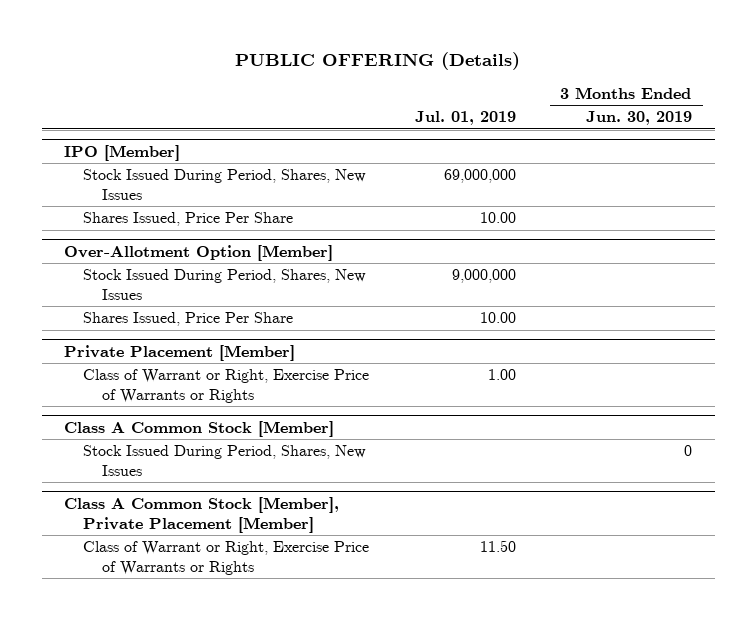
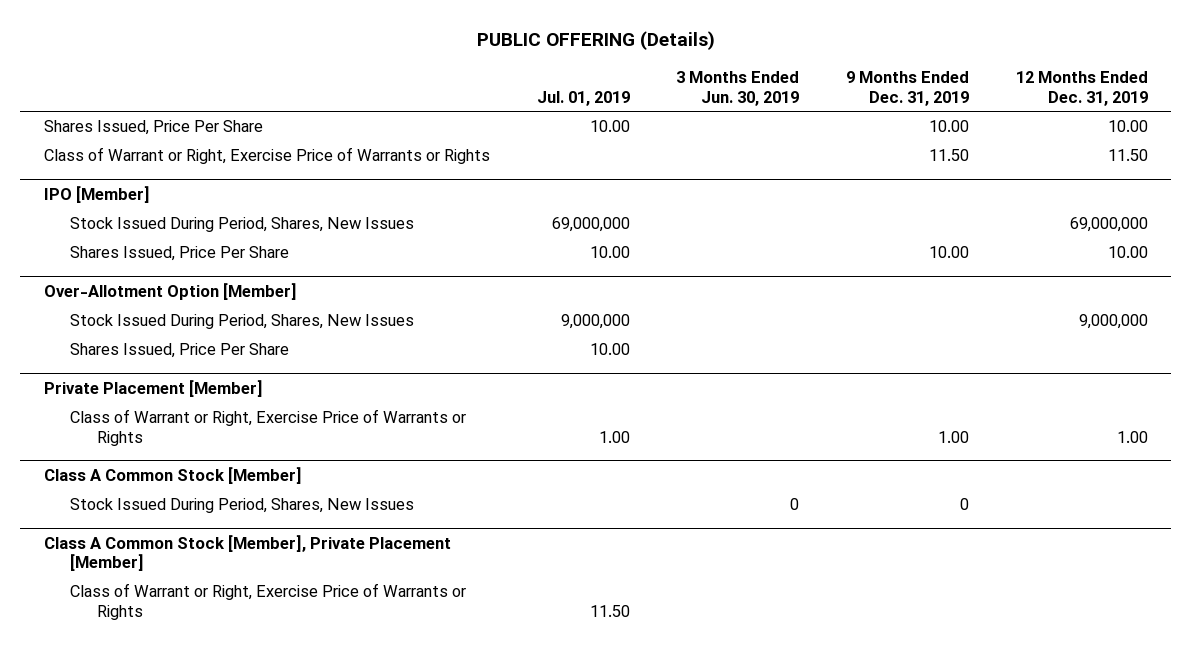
- | Jul. 01, 2019 | 3 Months Ended Jun. 30, 2019
+ | Jul. 01, 2019 | 3 Months Ended Jun. 30, 2019 | 9 Months Ended Dec. 31, 2019 | 12 Months Ended Dec. 31, 2019
+ Shares Issued, Price Per Share | 10.00 | | 10.00 | 10.00
+ Class of Warrant or Right, Exercise Price of Warrants or Rights | | | 11.50 | 11.50

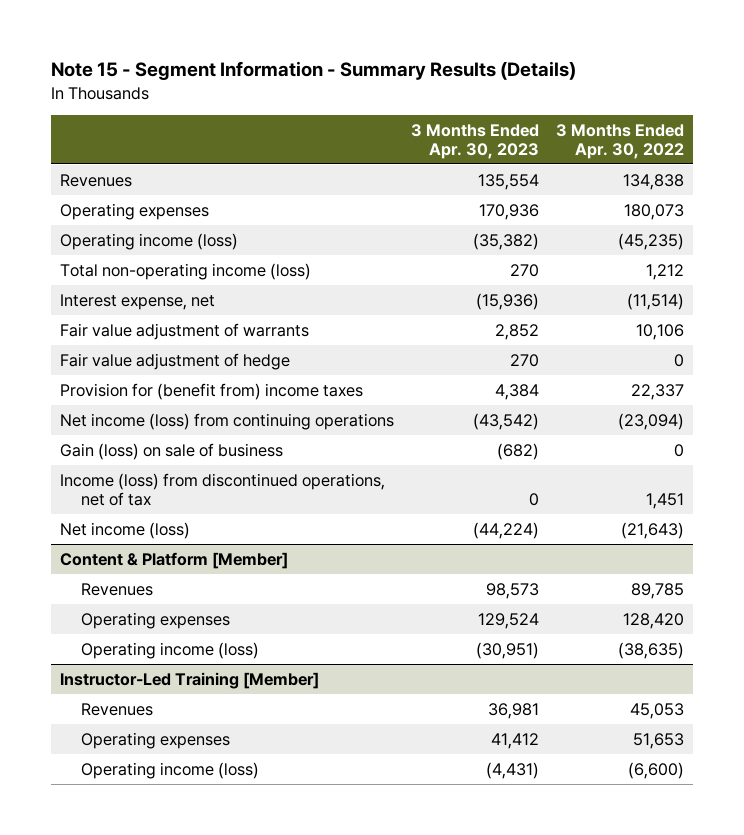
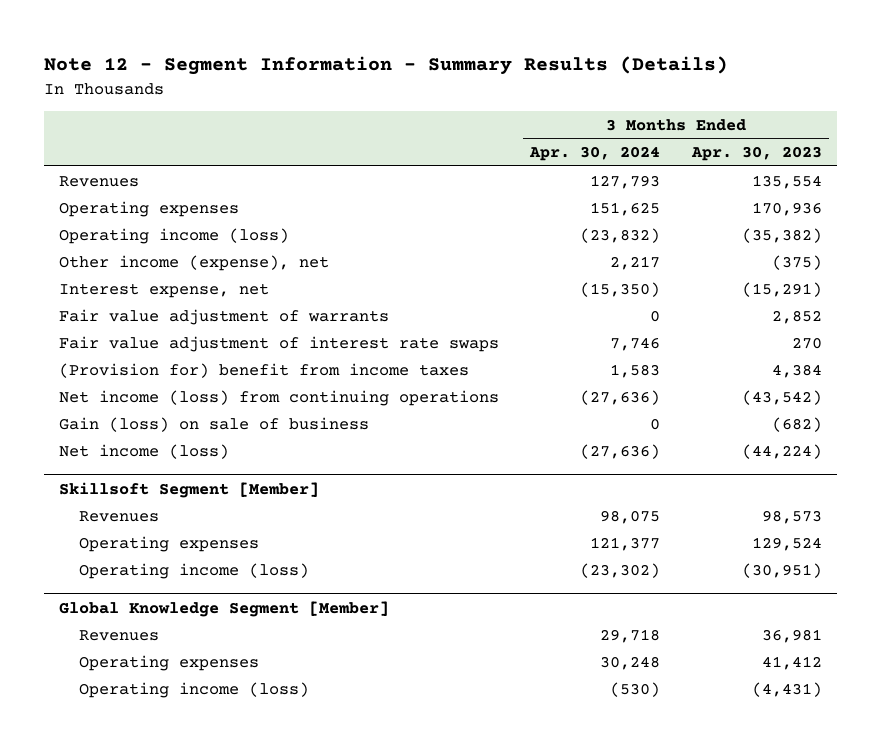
- Note 15 - Segment Information - Summary Results (Details)
+ Note 12 - Segment Information - Summary Results (Details)
- | 3 Months Ended Apr. 30, 2023 | 3 Months Ended Apr. 30, 2022
+ | 3 Months Ended Apr. 30, 2024 | 3 Months Ended Apr. 30, 2023
- Total non-operating income (loss) | 270 | 1,212
- Interest expense, net | (15,936) | (11,514)
+ Other income (expense), net | 2,217 | (375)
+ Interest expense, net | (15,350) | (15,291)
- Fair value adjustment of hedge | 270 | 0
- Provision for (benefit from) income taxes | 4,384 | 22,337
+ Fair value adjustment of interest rate swaps | 7,746 | 270
+ (Provision for) benefit from income taxes | 1,583 | 4,384
- Income (loss) from discontinued operations, net of tax | 0 | 1,451
- Content & Platform [Member]
+ Skillsoft Segment [Member]
- Instructor-Led Training [Member]
+ Global Knowledge Segment [Member]

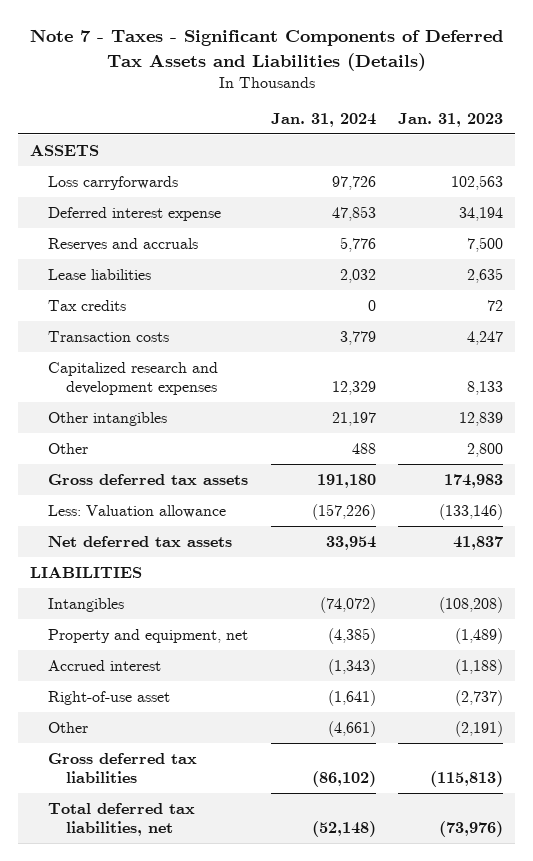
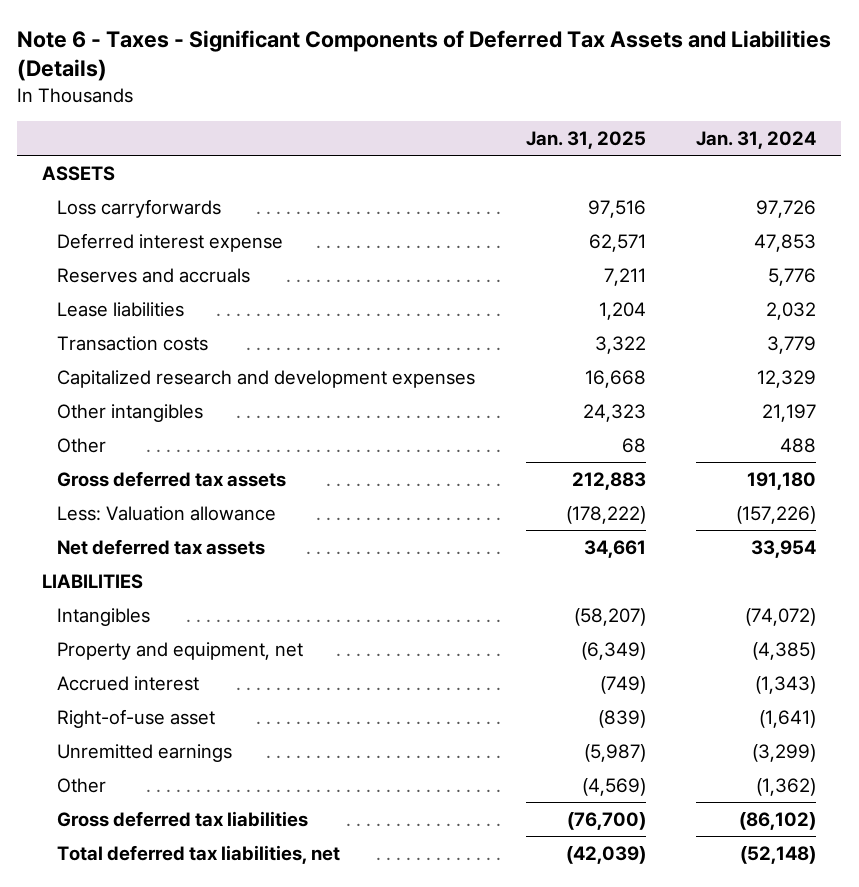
- Note 7 - Taxes - Significant Components of Deferred Tax Assets and Liabilities (Details)
+ Note 6 - Taxes - Significant Components of Deferred Tax Assets and Liabilities (Details)
- | Jan. 31, 2024 | Jan. 31, 2023
+ | Jan. 31, 2025 | Jan. 31, 2024
- Tax credits | 0 | 72
- Other | (4,661) | (2,191)
+ Unremitted earnings | (5,987) | (3,299)
+ Other | (4,569) | (1,362)

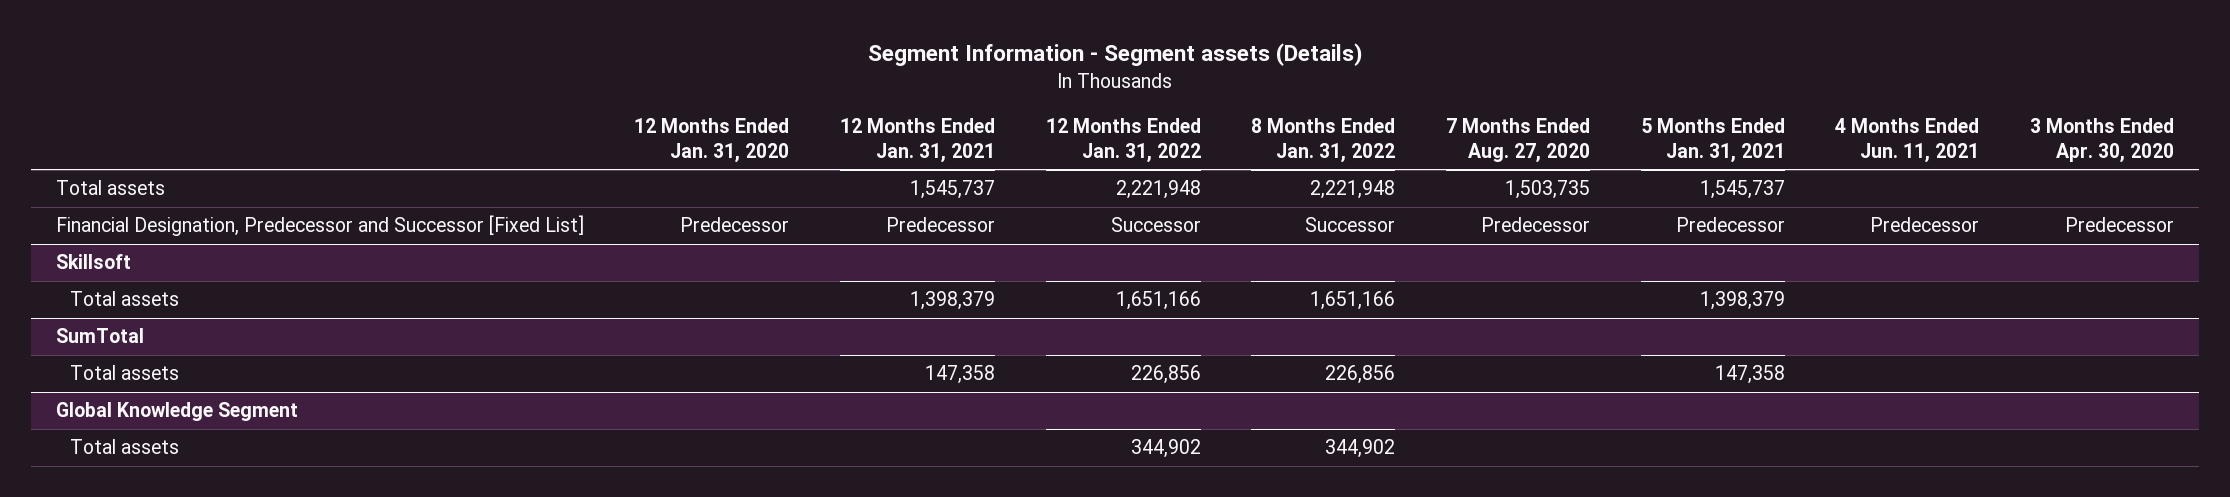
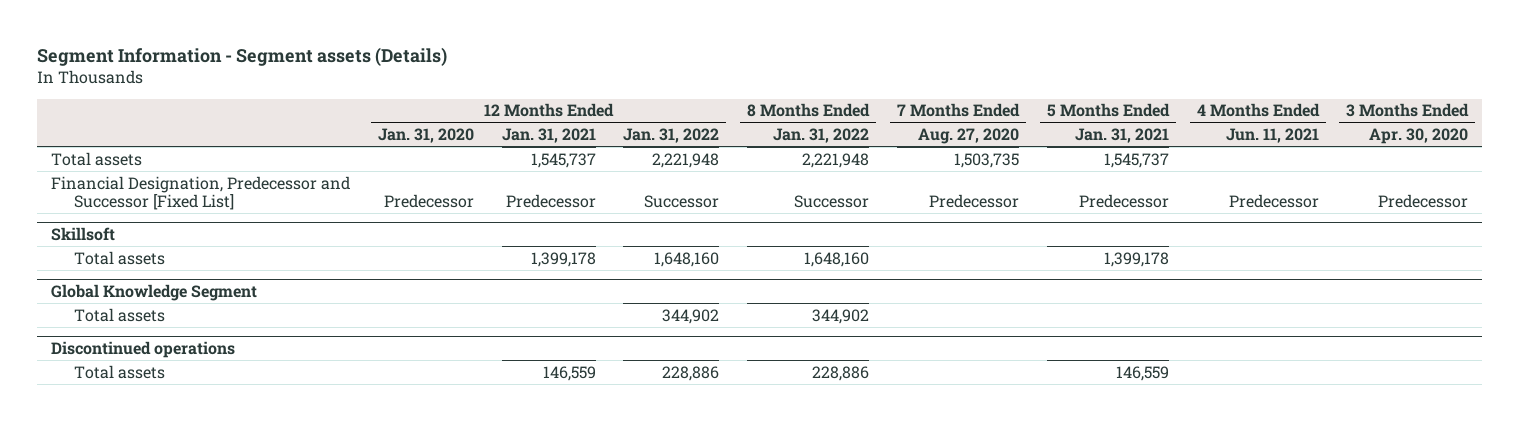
@ Skillsoft
- Total assets | | 1,398,379 | 1,651,166 | 1,651,166 | | 1,398,379 | |
- SumTotal
- Total assets | | 147,358 | 226,856 | 226,856 | | 147,358 | |
@ Skillsoft
+ Total assets | | 1,399,178 | 1,648,160 | 1,648,160 | | 1,399,178 | |
+ Discontinued operations
+ Total assets | | 146,559 | 228,886 | 228,886 | | 146,559 | |

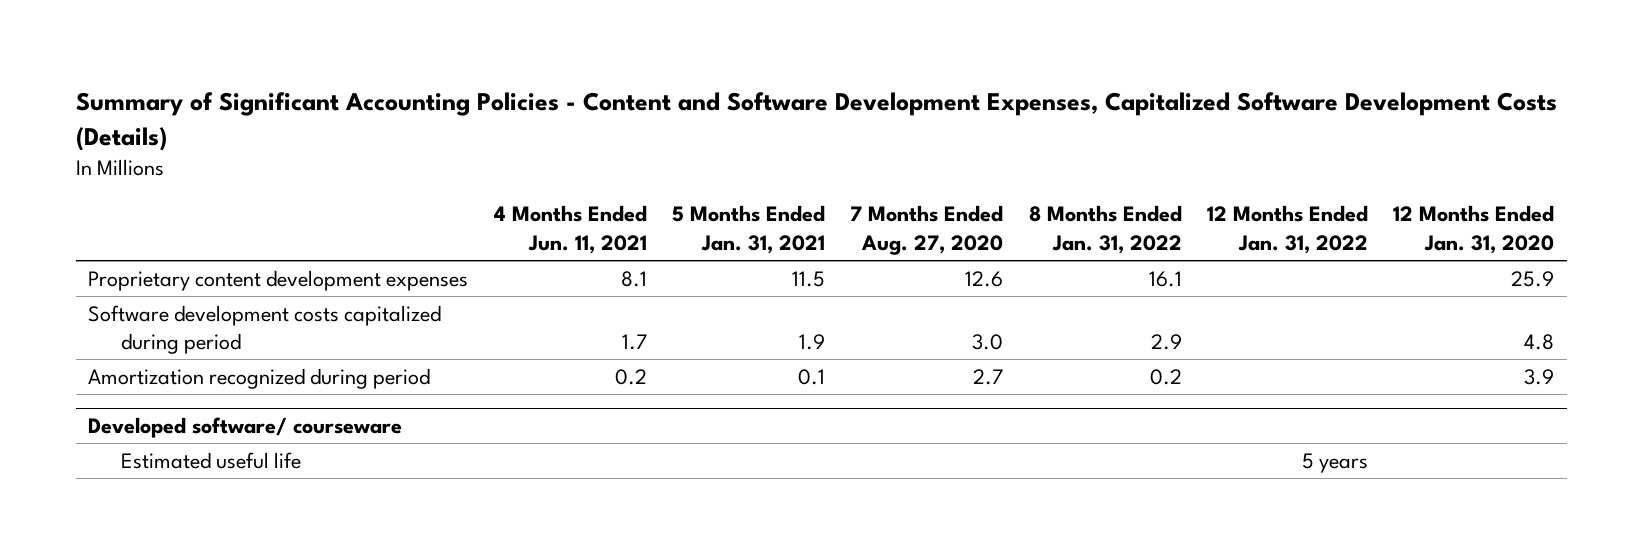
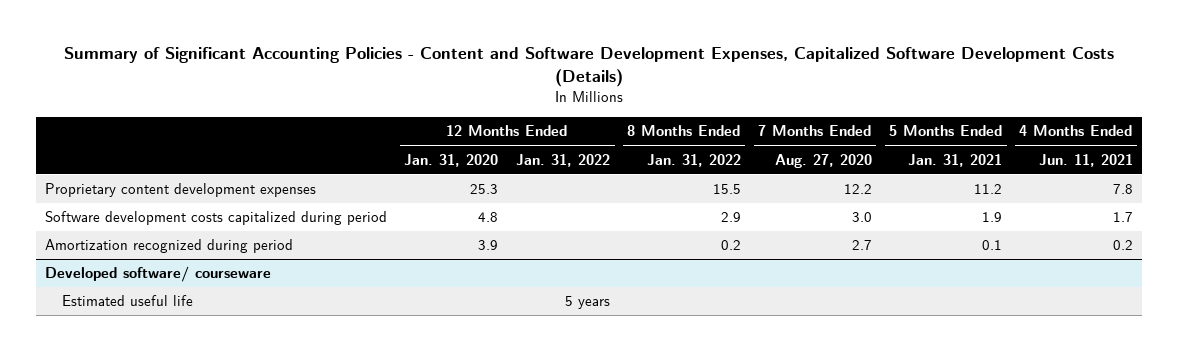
- | 4 Months Ended Jun. 11, 2021 | 5 Months Ended Jan. 31, 2021 | 7 Months Ended Aug. 27, 2020 | 8 Months Ended Jan. 31, 2022 | 12 Months Ended Jan. 31, 2022 | 12 Months Ended Jan. 31, 2020
+ | 12 Months Ended Jan. 31, 2020 | 12 Months Ended Jan. 31, 2022 | 8 Months Ended Jan. 31, 2022 | 7 Months Ended Aug. 27, 2020 | 5 Months Ended Jan. 31, 2021 | 4 Months Ended Jun. 11, 2021
- Proprietary content development expenses | 8.1 | 11.5 | 12.6 | 16.1 | | 25.9
+ Proprietary content development expenses | 25.3 | | 15.5 | 12.2 | 11.2 | 7.8

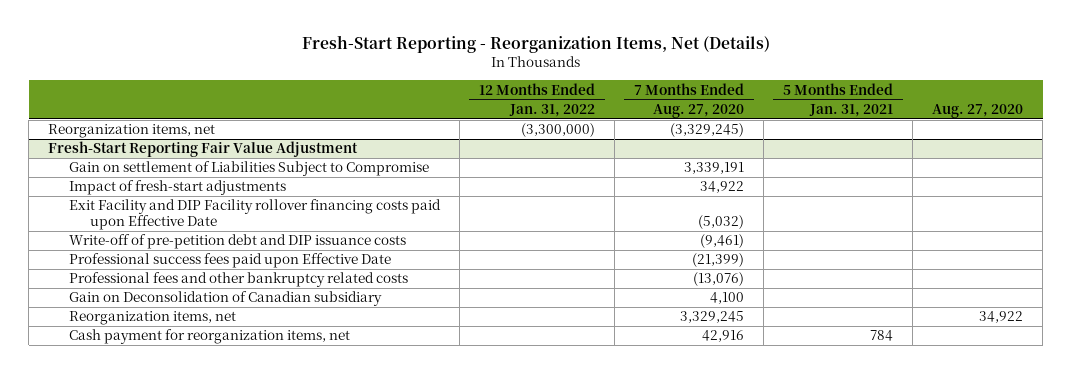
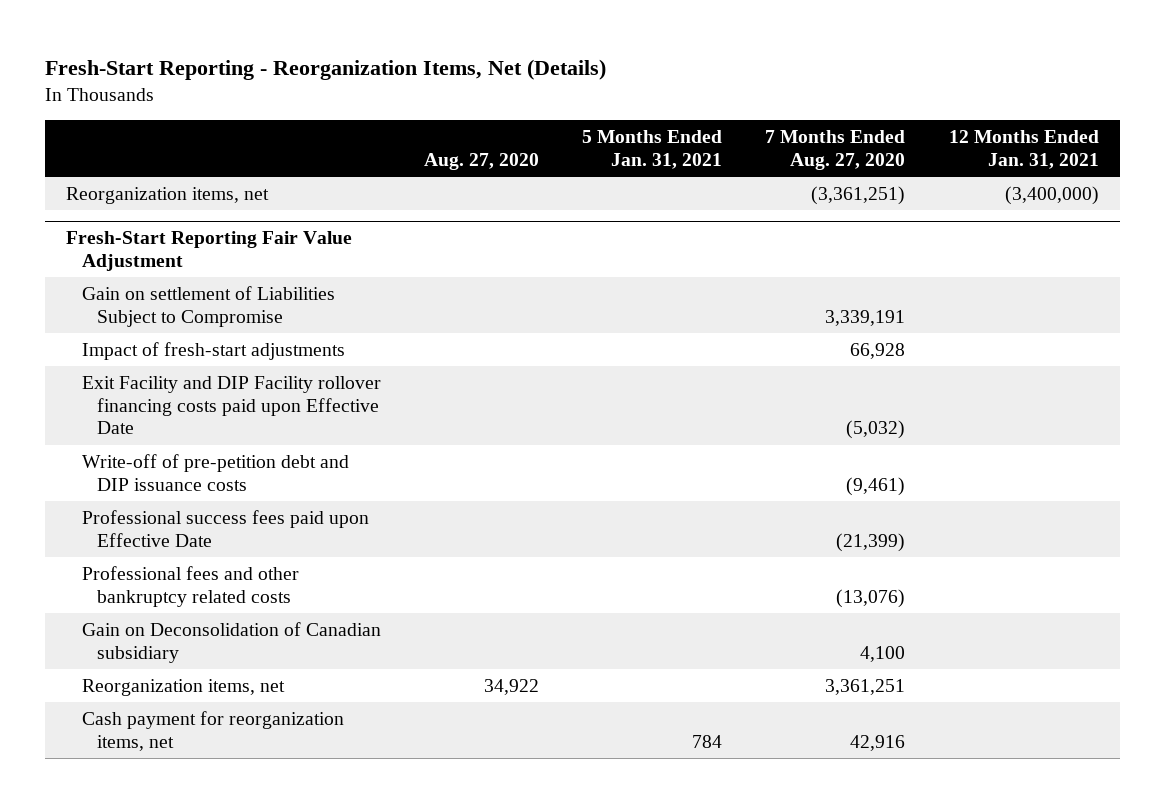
- | 12 Months Ended Jan. 31, 2022 | 7 Months Ended Aug. 27, 2020 | 5 Months Ended Jan. 31, 2021 | Aug. 27, 2020
+ | Aug. 27, 2020 | 5 Months Ended Jan. 31, 2021 | 7 Months Ended Aug. 27, 2020 | 12 Months Ended Jan. 31, 2021
- Reorganization items, net | (3,300,000) | (3,329,245) | |
+ Reorganization items, net | | | (3,361,251) | (3,400,000)
@ Fresh-Start Reporting Fair Value Adjustment
- Impact of fresh-start adjustments | | 34,922 | |
+ Impact of fresh-start adjustments | | | 66,928 |
- Reorganization items, net | | 3,329,245 | | 34,922
+ Reorganization items, net | 34,922 | | 3,361,251 |

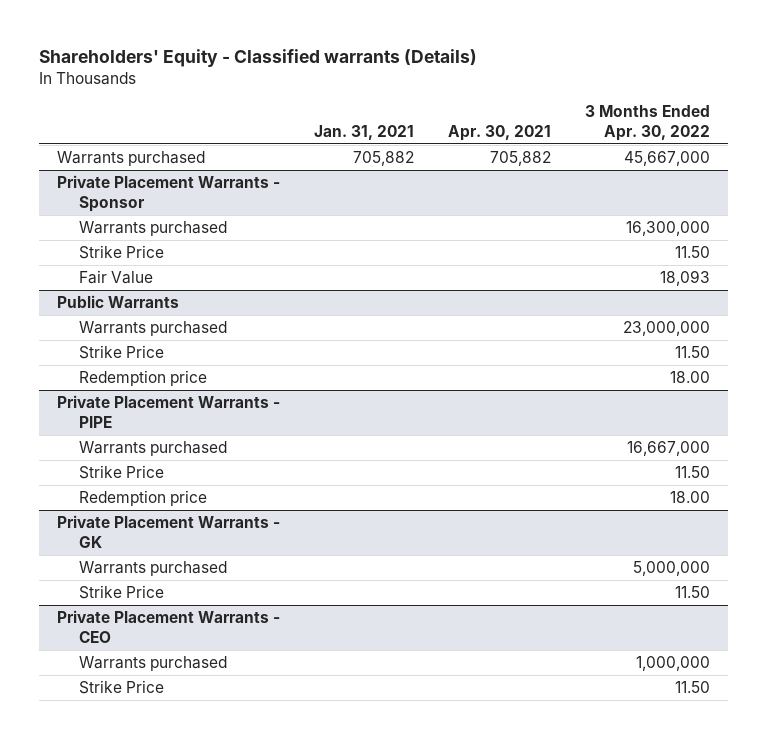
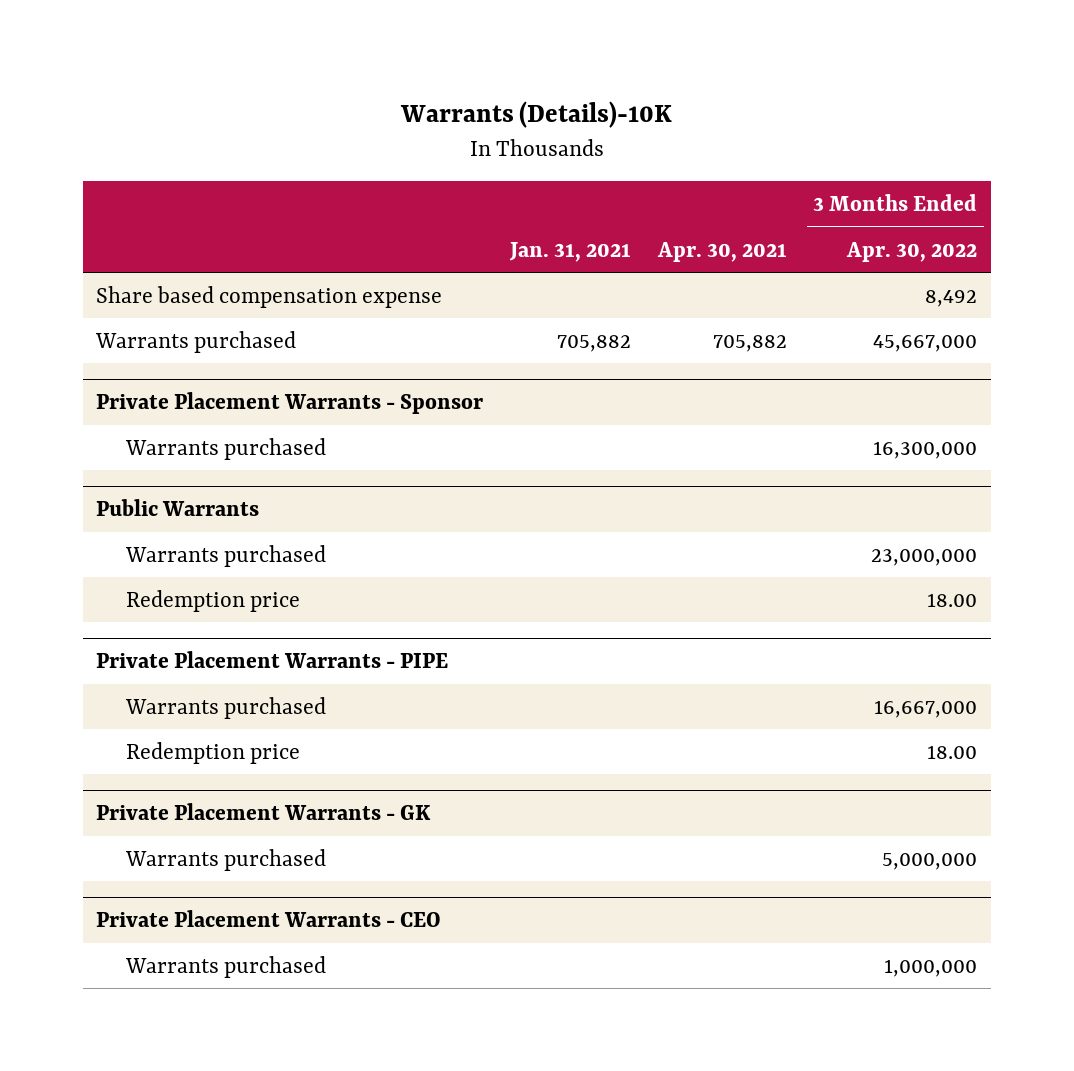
- Shareholders' Equity - Classified warrants (Details)
+ Warrants (Details)-10K
+ Share based compensation expense | | | 8,492
@ Private Placement Warrants - Sponsor
- Strike Price | | | 11.50
- Fair Value | | | 18,093
@ Public Warrants
- Strike Price | | | 11.50
@ Private Placement Warrants - PIPE
- Strike Price | | | 11.50
@ Private Placement Warrants - GK
- Strike Price | | | 11.50
@ Private Placement Warrants - CEO
- Strike Price | | | 11.50

